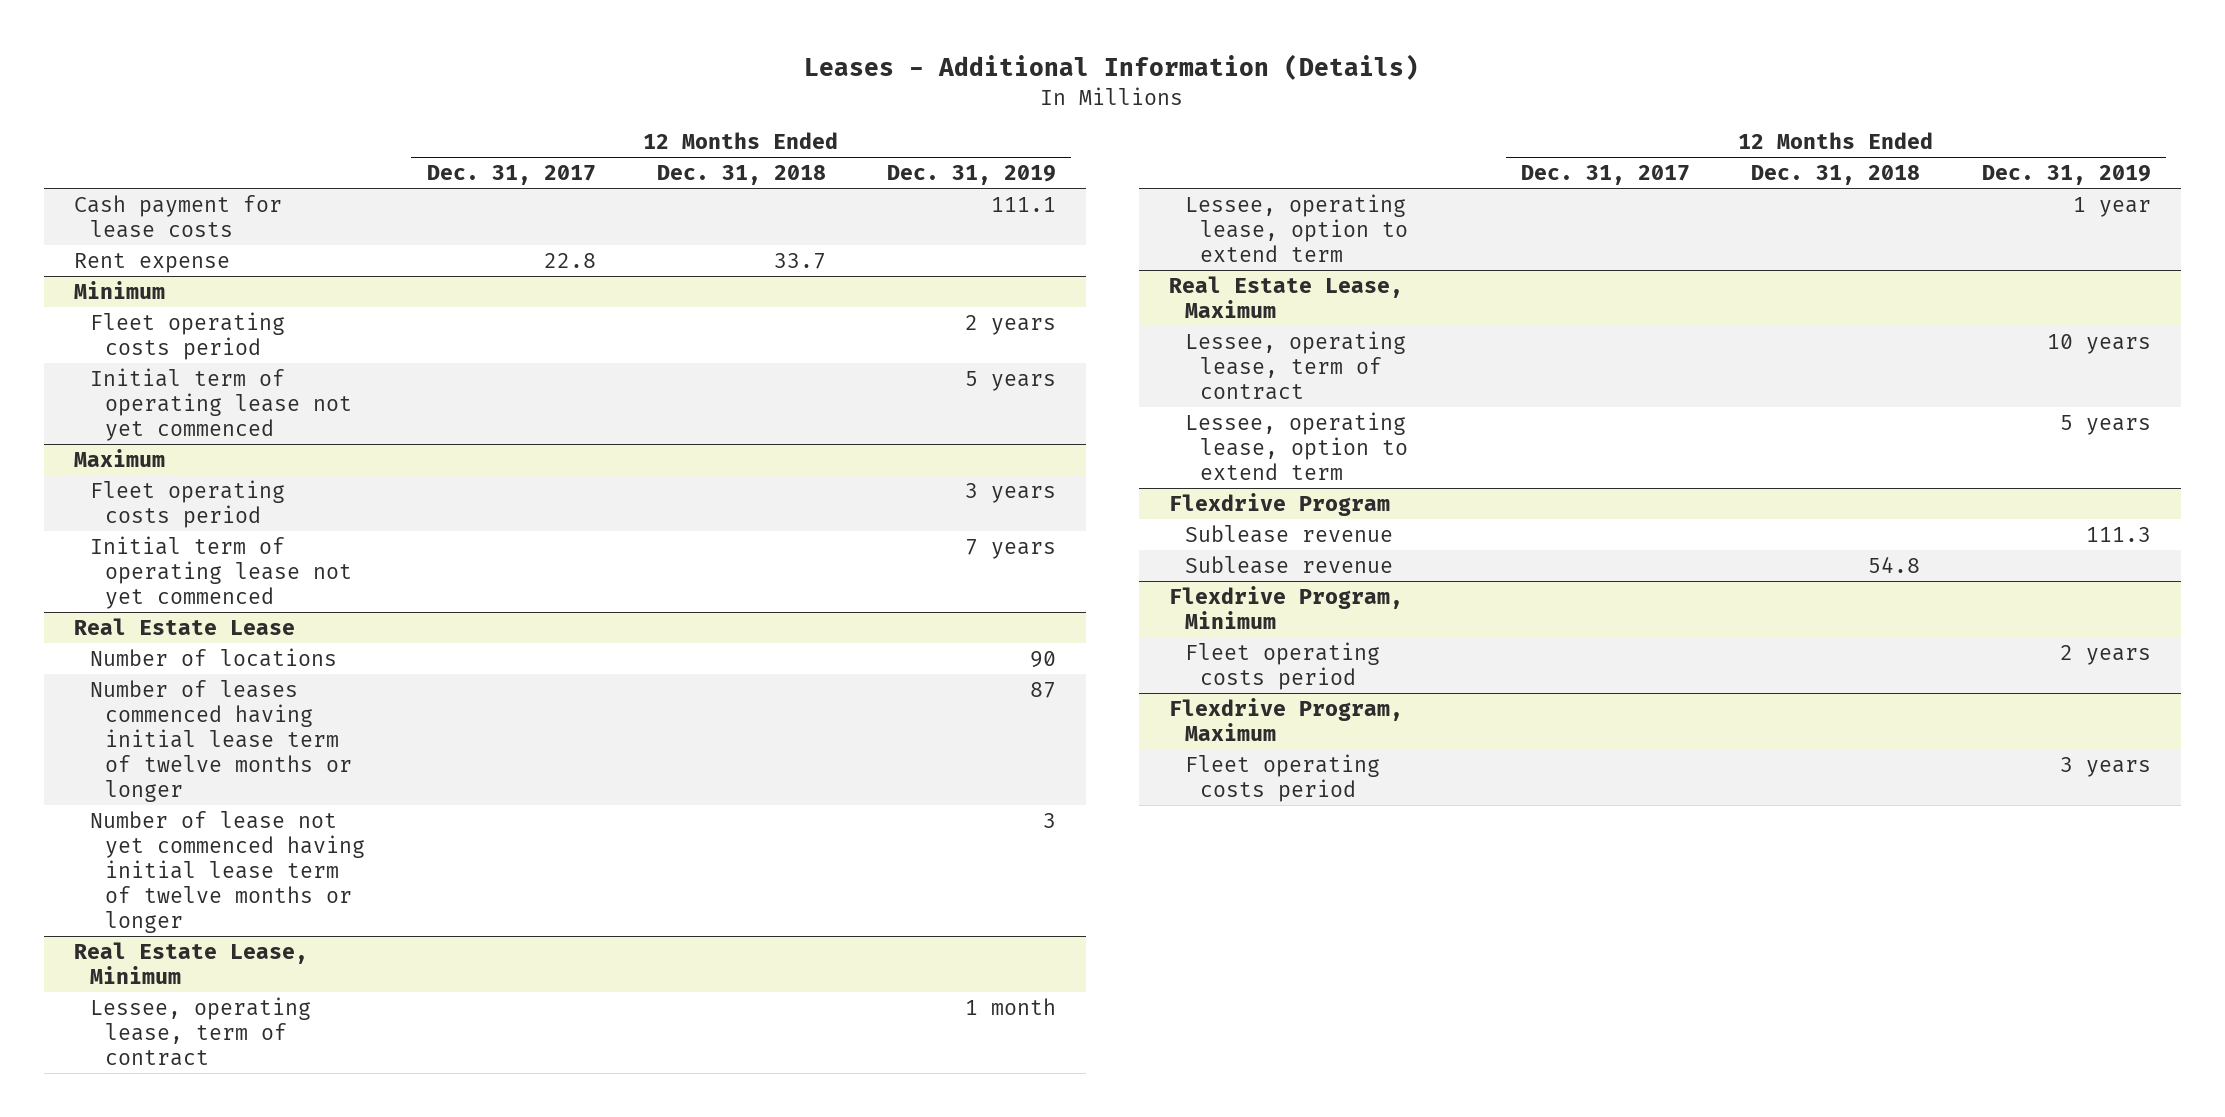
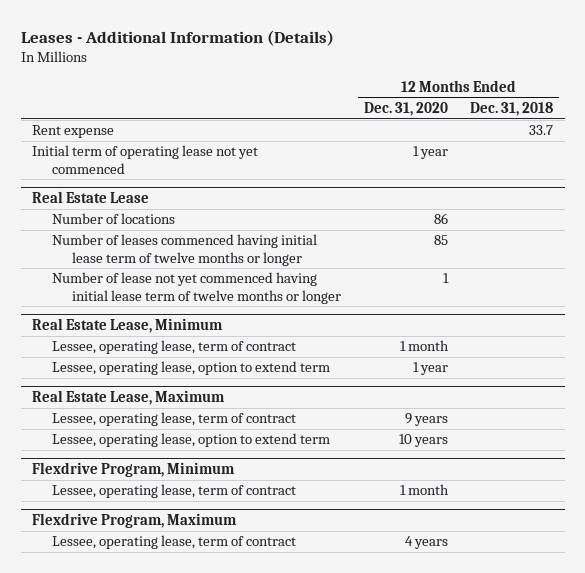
- | 12 Months Ended Dec. 31, 2017 | 12 Months Ended Dec. 31, 2018 | 12 Months Ended Dec. 31, 2019
+ | 12 Months Ended Dec. 31, 2020 | 12 Months Ended Dec. 31, 2018
- Cash payment for lease costs | | | 111.1
- Minimum
- Fleet operating costs period | | | 2 years
- Initial term of operating lease not yet commenced | | | 5 years
- Maximum
- Fleet operating costs period | | | 3 years
- Initial term of operating lease not yet commenced | | | 7 years
+ Initial term of operating lease not yet commenced | 1 year |
- Flexdrive Program
- Sublease revenue | | | 111.3
- Sublease revenue | | 54.8 |
@ Flexdrive Program, Minimum
- Fleet operating costs period | | | 2 years
+ Lessee, operating lease, term of contract | 1 month |
@ Flexdrive Program, Maximum
- Fleet operating costs period | | | 3 years
+ Lessee, operating lease, term of contract | 4 years |

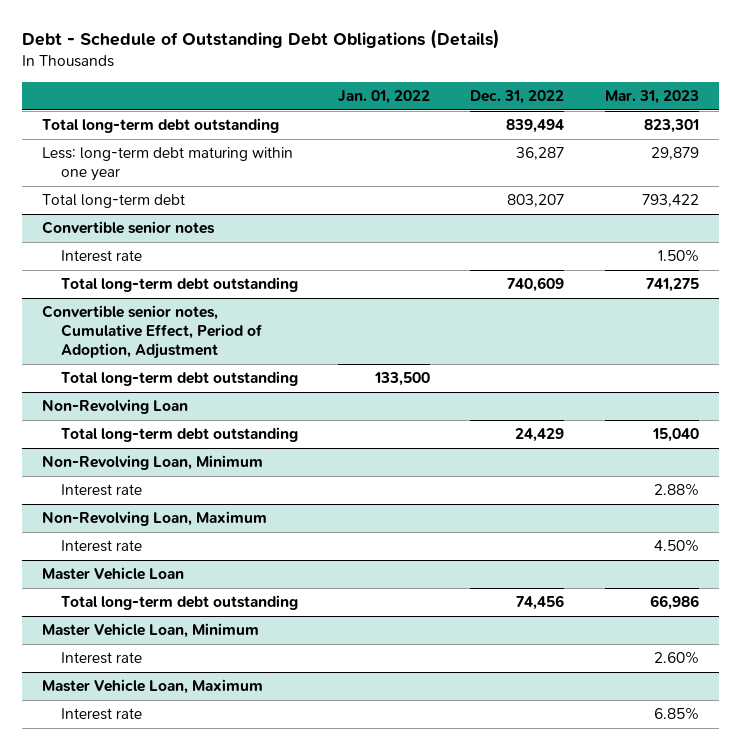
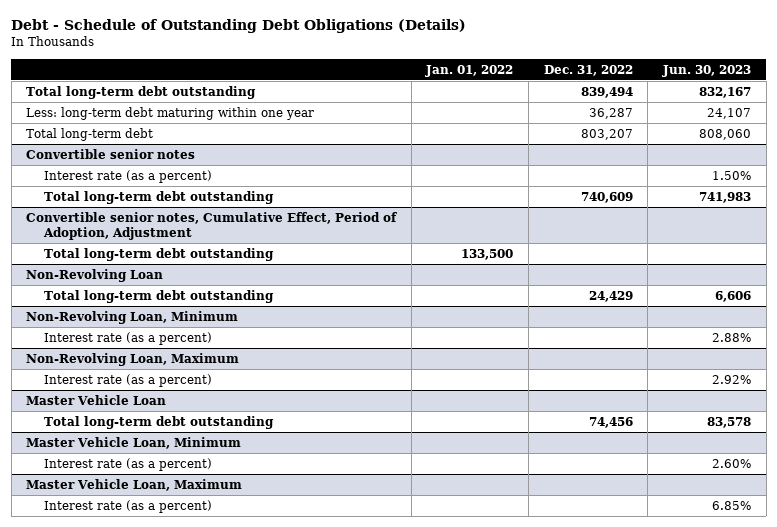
- | Jan. 01, 2022 | Dec. 31, 2022 | Mar. 31, 2023
+ | Jan. 01, 2022 | Dec. 31, 2022 | Jun. 30, 2023
@ Convertible senior notes
- Interest rate | | | 1.50%
+ Interest rate (as a percent) | | | 1.50%
@ Non-Revolving Loan, Minimum
- Interest rate | | | 2.88%
+ Interest rate (as a percent) | | | 2.88%
@ Non-Revolving Loan, Maximum
- Interest rate | | | 4.50%
+ Interest rate (as a percent) | | | 2.92%
@ Master Vehicle Loan, Minimum
- Interest rate | | | 2.60%
+ Interest rate (as a percent) | | | 2.60%
@ Master Vehicle Loan, Maximum
- Interest rate | | | 6.85%
+ Interest rate (as a percent) | | | 6.85%

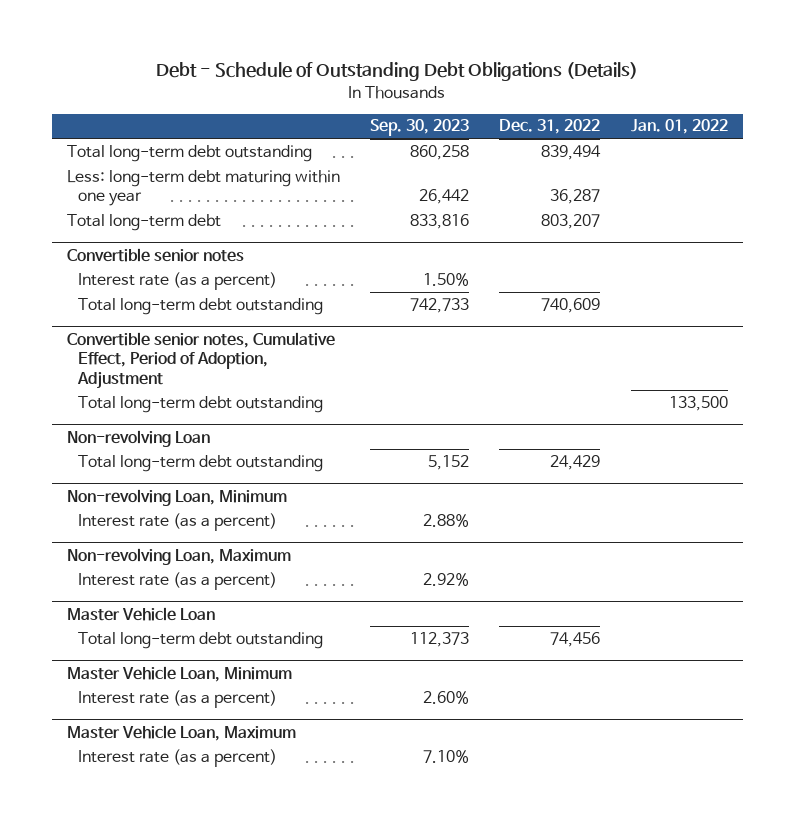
- | Jan. 01, 2022 | Dec. 31, 2022 | Jun. 30, 2023
+ | Sep. 30, 2023 | Dec. 31, 2022 | Jan. 01, 2022
- Non-Revolving Loan
+ Non-revolving Loan
- Non-Revolving Loan, Minimum
+ Non-revolving Loan, Minimum
- Non-Revolving Loan, Maximum
+ Non-revolving Loan, Maximum

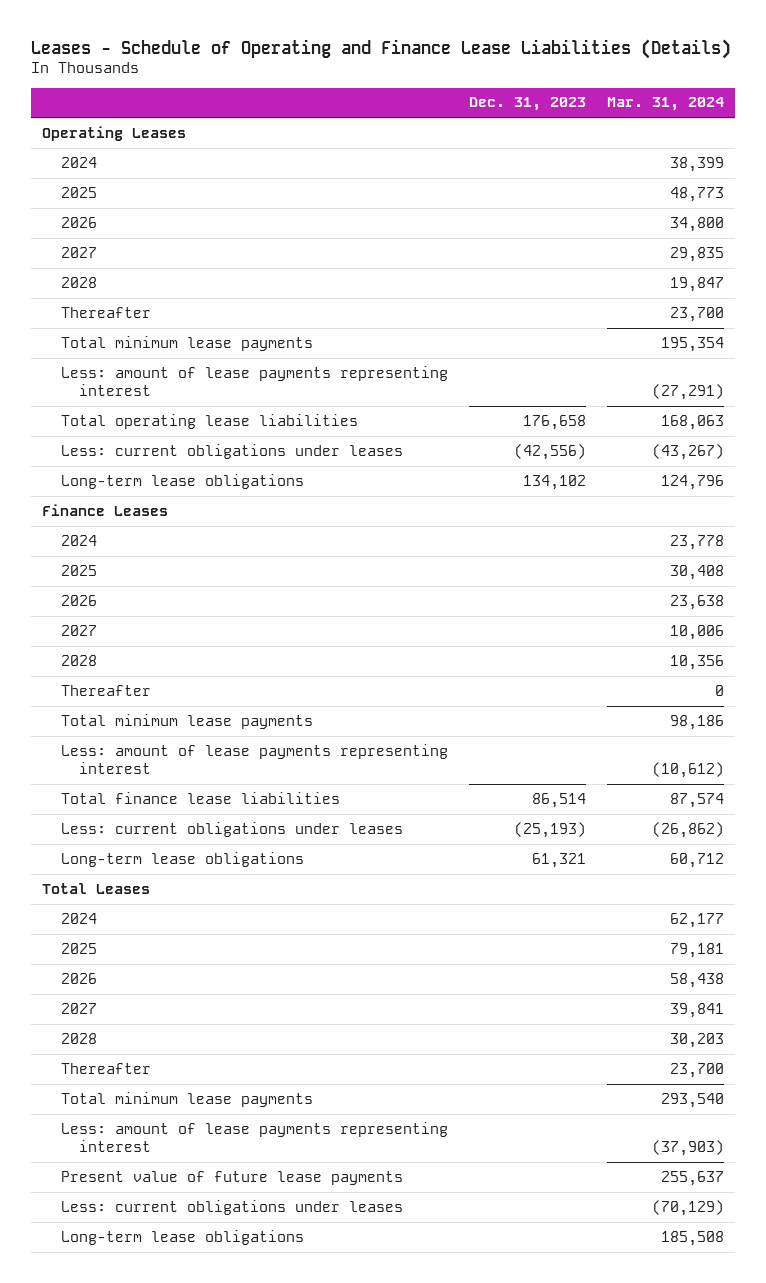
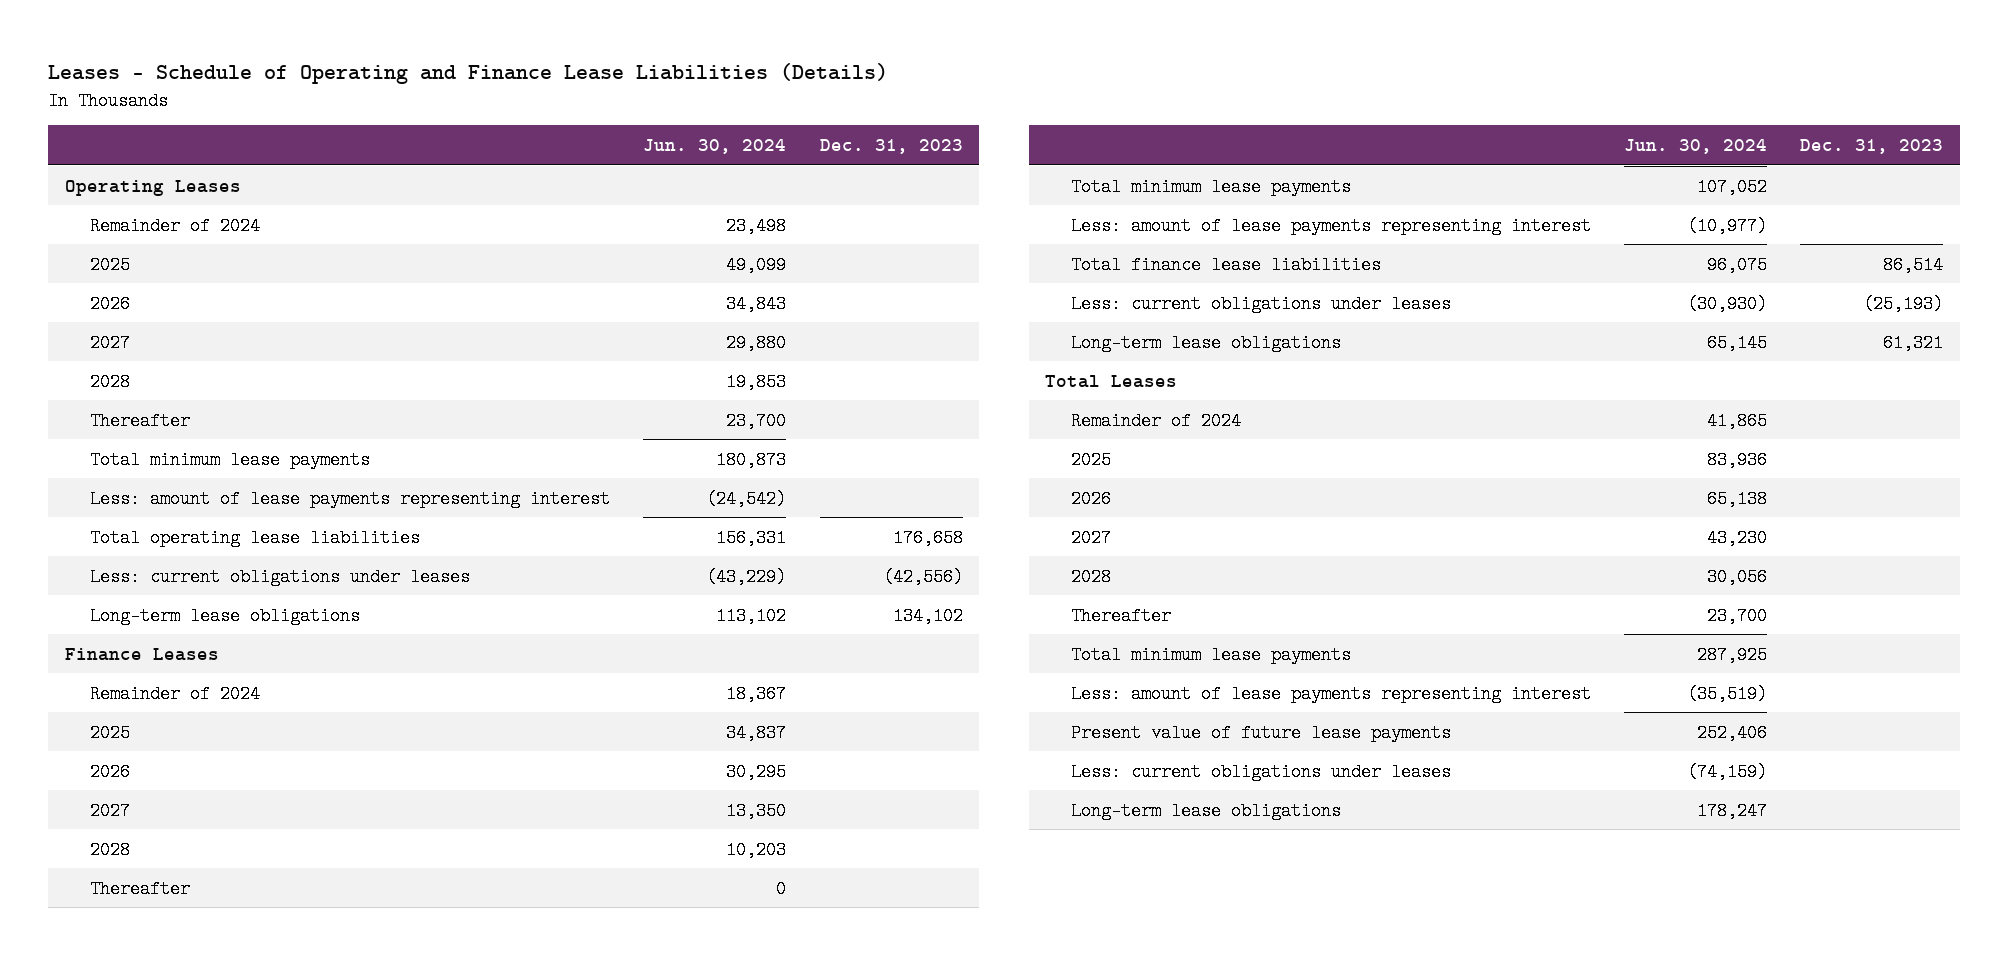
- | Dec. 31, 2023 | Mar. 31, 2024
+ | Jun. 30, 2024 | Dec. 31, 2023
- 2024 | | 38,399
+ Remainder of 2024 | 23,498 |
- 2024 | | 23,778
+ Remainder of 2024 | 18,367 |
- 2024 | | 62,177
+ Remainder of 2024 | 41,865 |

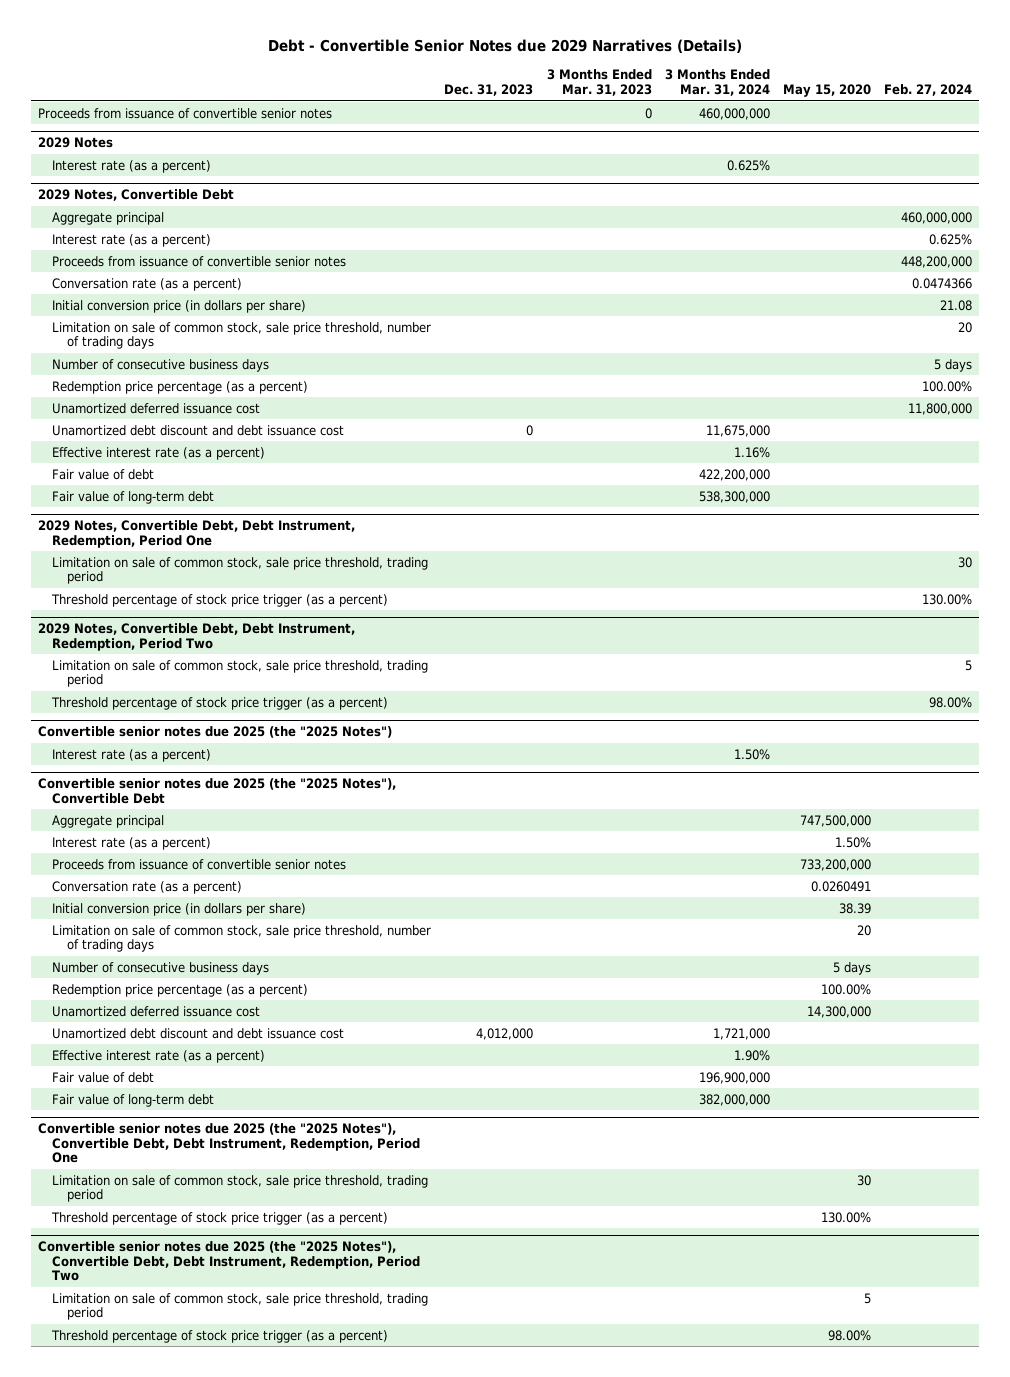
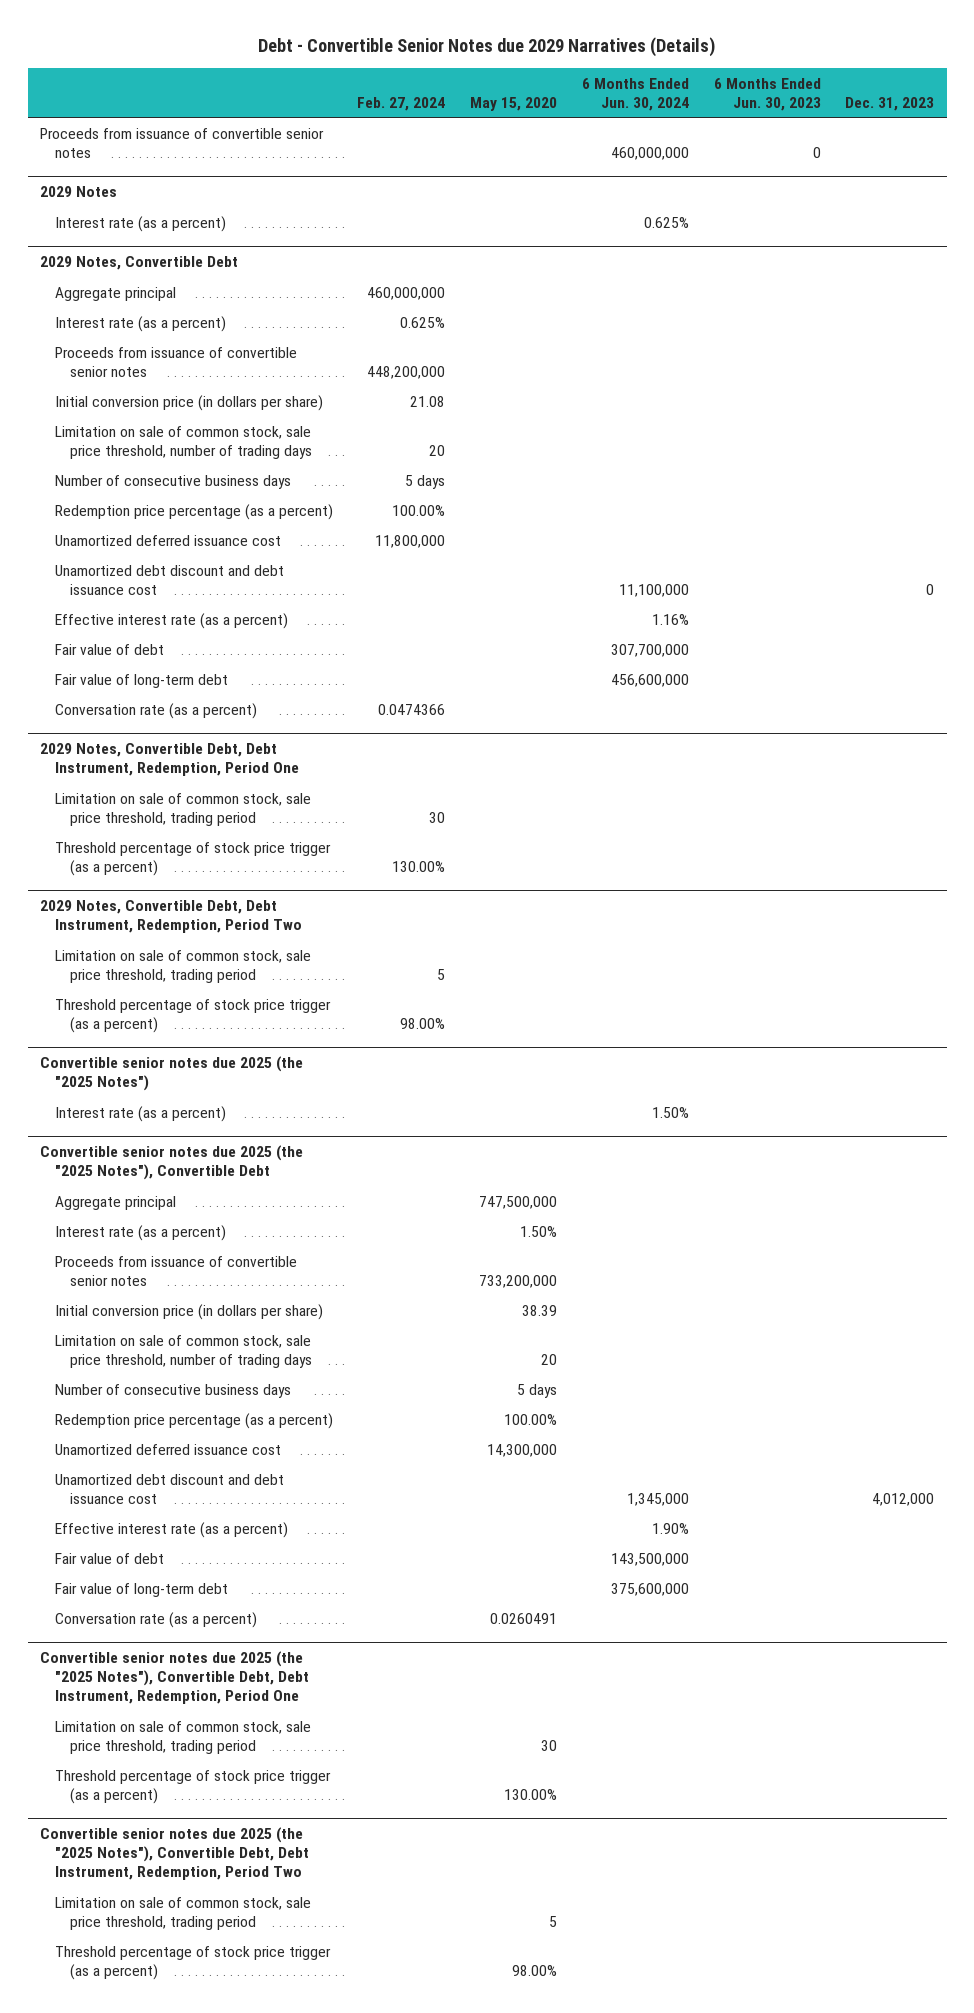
- | Dec. 31, 2023 | 3 Months Ended Mar. 31, 2023 | 3 Months Ended Mar. 31, 2024 | May 15, 2020 | Feb. 27, 2024
+ | Feb. 27, 2024 | May 15, 2020 | 6 Months Ended Jun. 30, 2024 | 6 Months Ended Jun. 30, 2023 | Dec. 31, 2023
@ 2029 Notes, Convertible Debt
moved down: Conversation rate (as a percent) | 0.0474366 | | | |
@ Convertible senior notes due 2025 (the "2025 Notes"), Convertible Debt
moved down: Conversation rate (as a percent) | | 0.0260491 | | |

